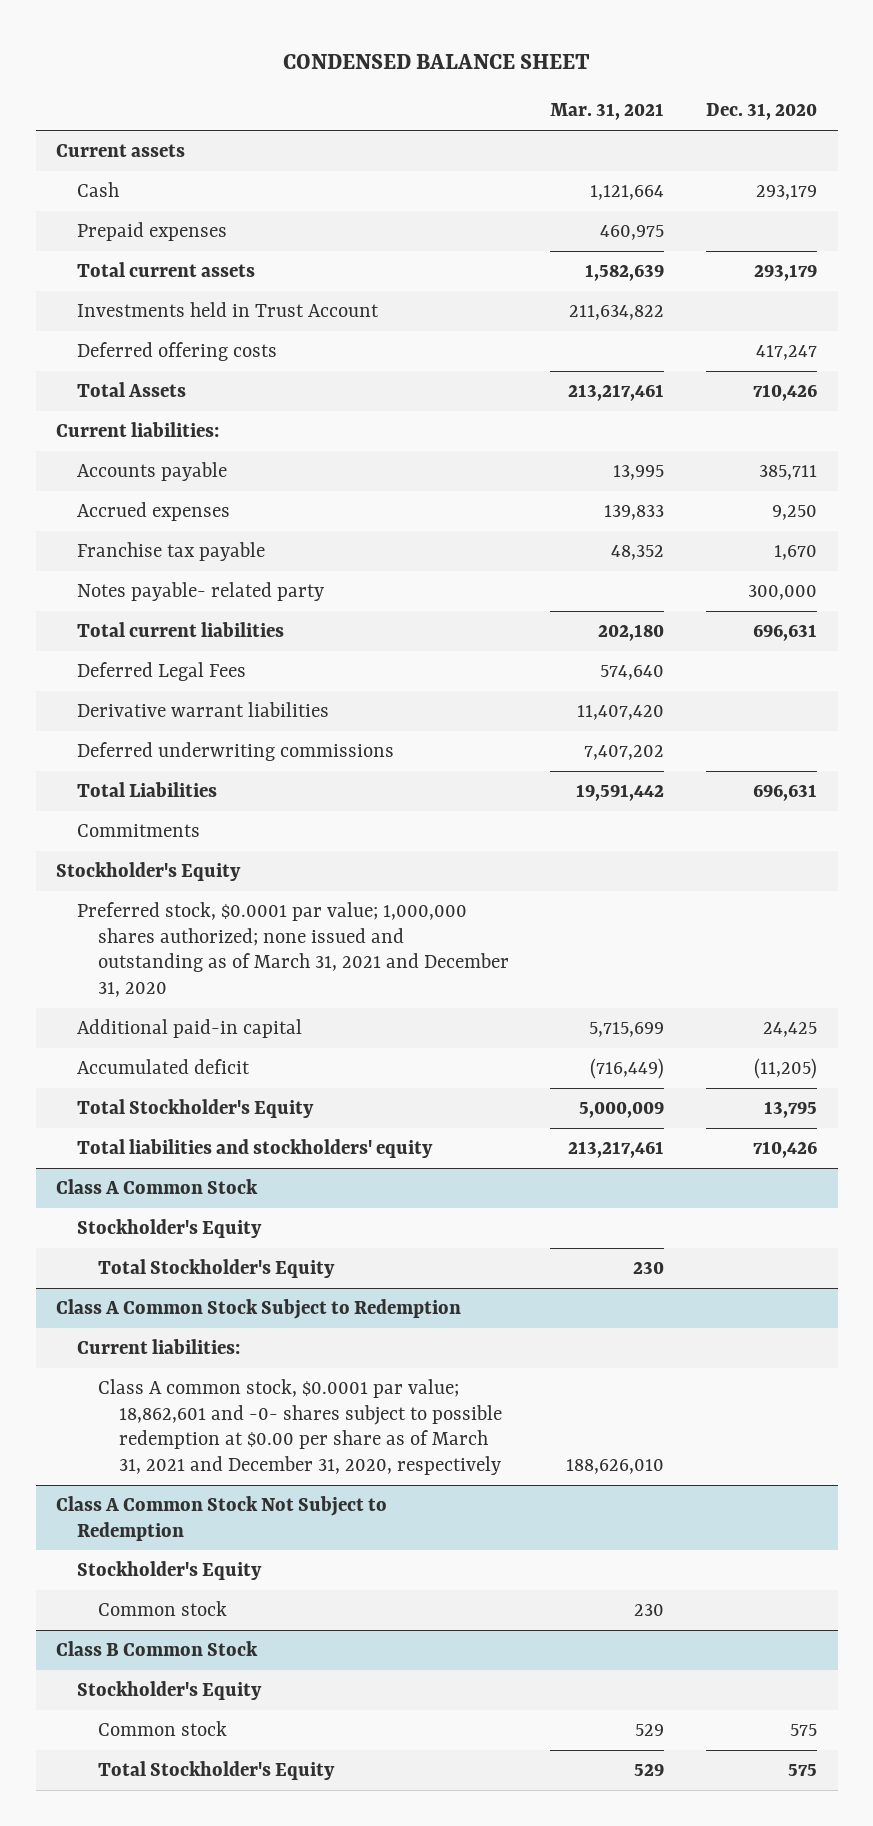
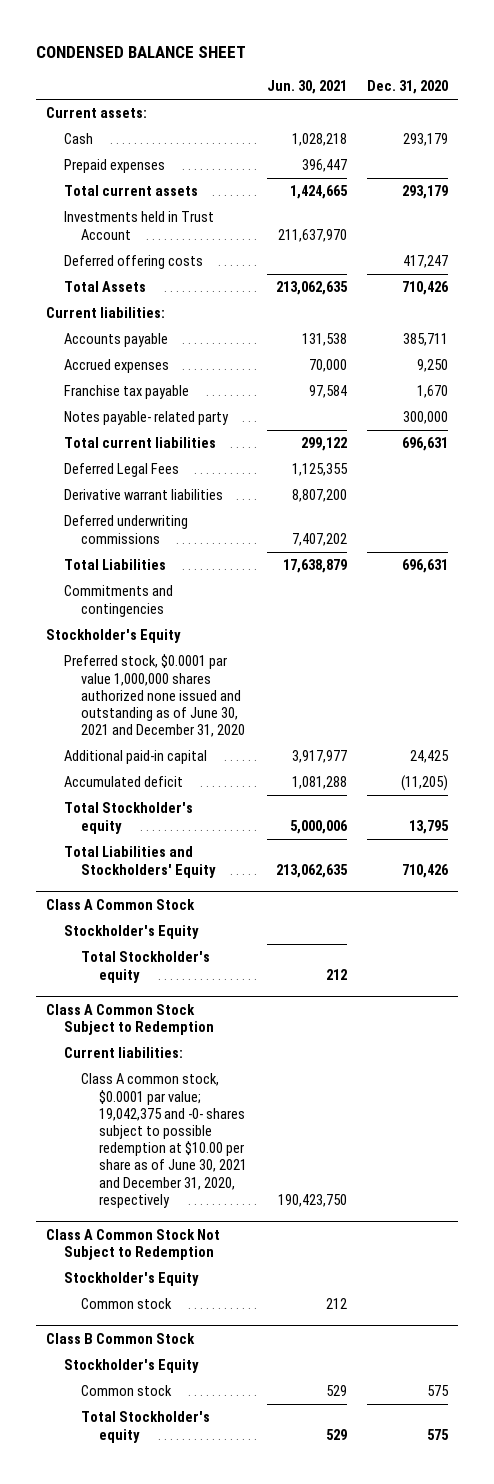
- | Mar. 31, 2021 | Dec. 31, 2020
+ | Jun. 30, 2021 | Dec. 31, 2020
- Current assets
+ Current assets:
- Commitments
+ Commitments and contingencies
- Preferred stock, $0.0001 par value; 1,000,000 shares authorized; none issued and outstanding as of March 31, 2021 and December 31, 2020
+ Preferred stock, $0.0001 par value 1,000,000 shares authorized none issued and outstanding as of June 30, 2021 and December 31, 2020
- Total Stockholder's Equity | 5,000,009 | 13,795
- Total liabilities and stockholders' equity | 213,217,461 | 710,426
+ Total Stockholder's equity | 5,000,006 | 13,795
+ Total Liabilities and Stockholders' Equity | 213,062,635 | 710,426
@ Class A Common Stock
- Total Stockholder's Equity | 230 |
+ Total Stockholder's equity | 212 |
@ Class A Common Stock Subject to Redemption
- Class A common stock, $0.0001 par value; 18,862,601 and -0- shares subject to possible redemption at $0.00 per share as of March 31, 2021 and December 31, 2020, respectively | 188,626,010 |
+ Class A common stock, $0.0001 par value; 19,042,375 and -0- shares subject to possible redemption at $10.00 per share as of June 30, 2021 and December 31, 2020, respectively | 190,423,750 |
@ Class B Common Stock
- Total Stockholder's Equity | 529 | 575
+ Total Stockholder's equity | 529 | 575

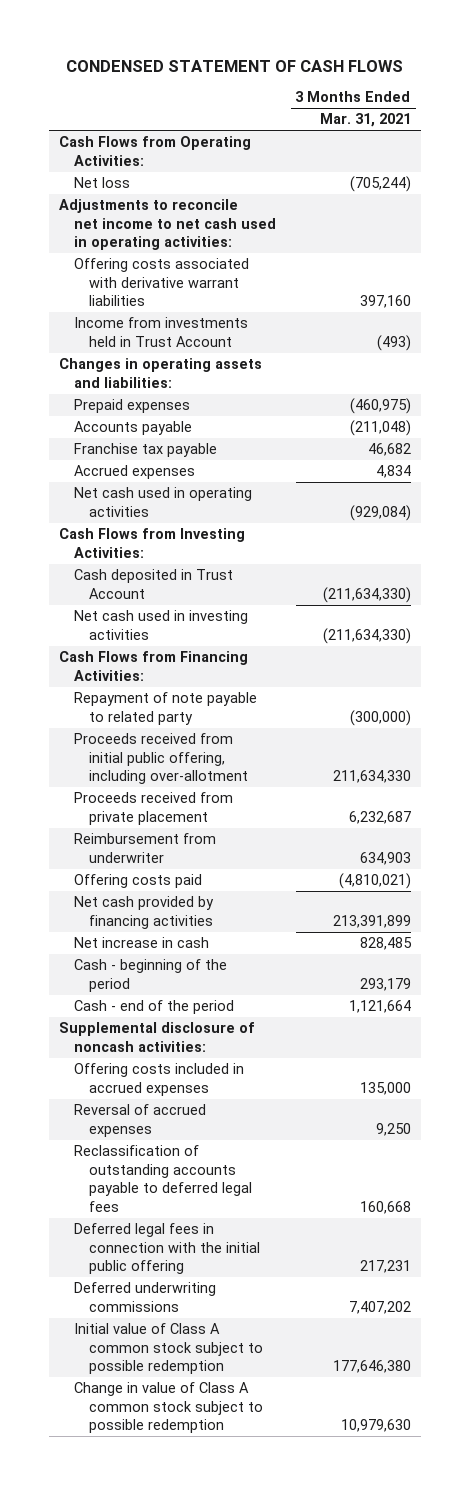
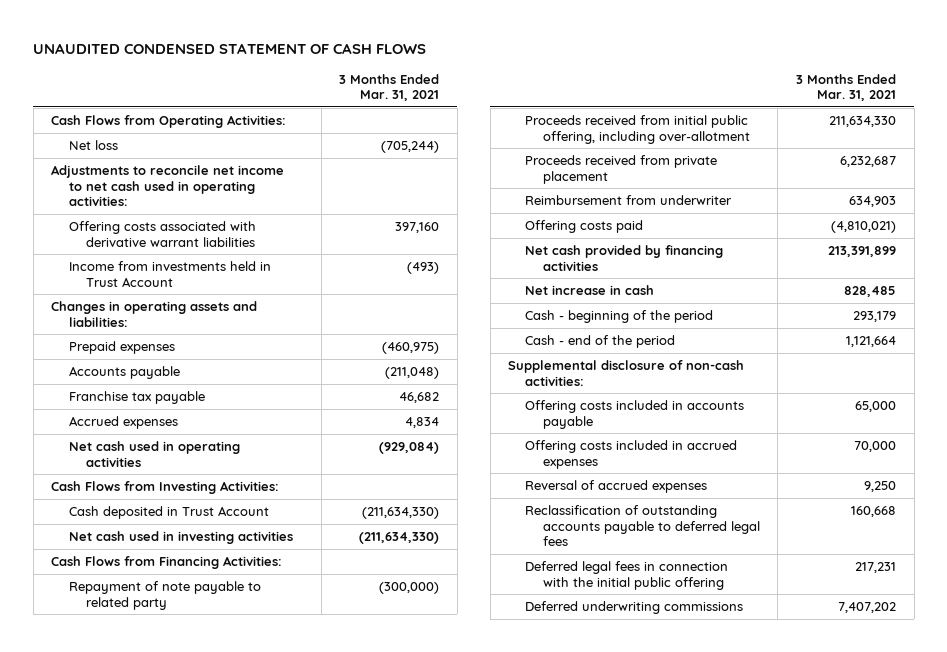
- CONDENSED STATEMENT OF CASH FLOWS
+ UNAUDITED CONDENSED STATEMENT OF CASH FLOWS
- Supplemental disclosure of noncash activities:
- Offering costs included in accrued expenses | 135,000
+ Supplemental disclosure of non-cash activities:
+ Offering costs included in accounts payable | 65,000
+ Offering costs included in accrued expenses | 70,000
- Initial value of Class A common stock subject to possible redemption | 177,646,380
- Change in value of Class A common stock subject to possible redemption | 10,979,630

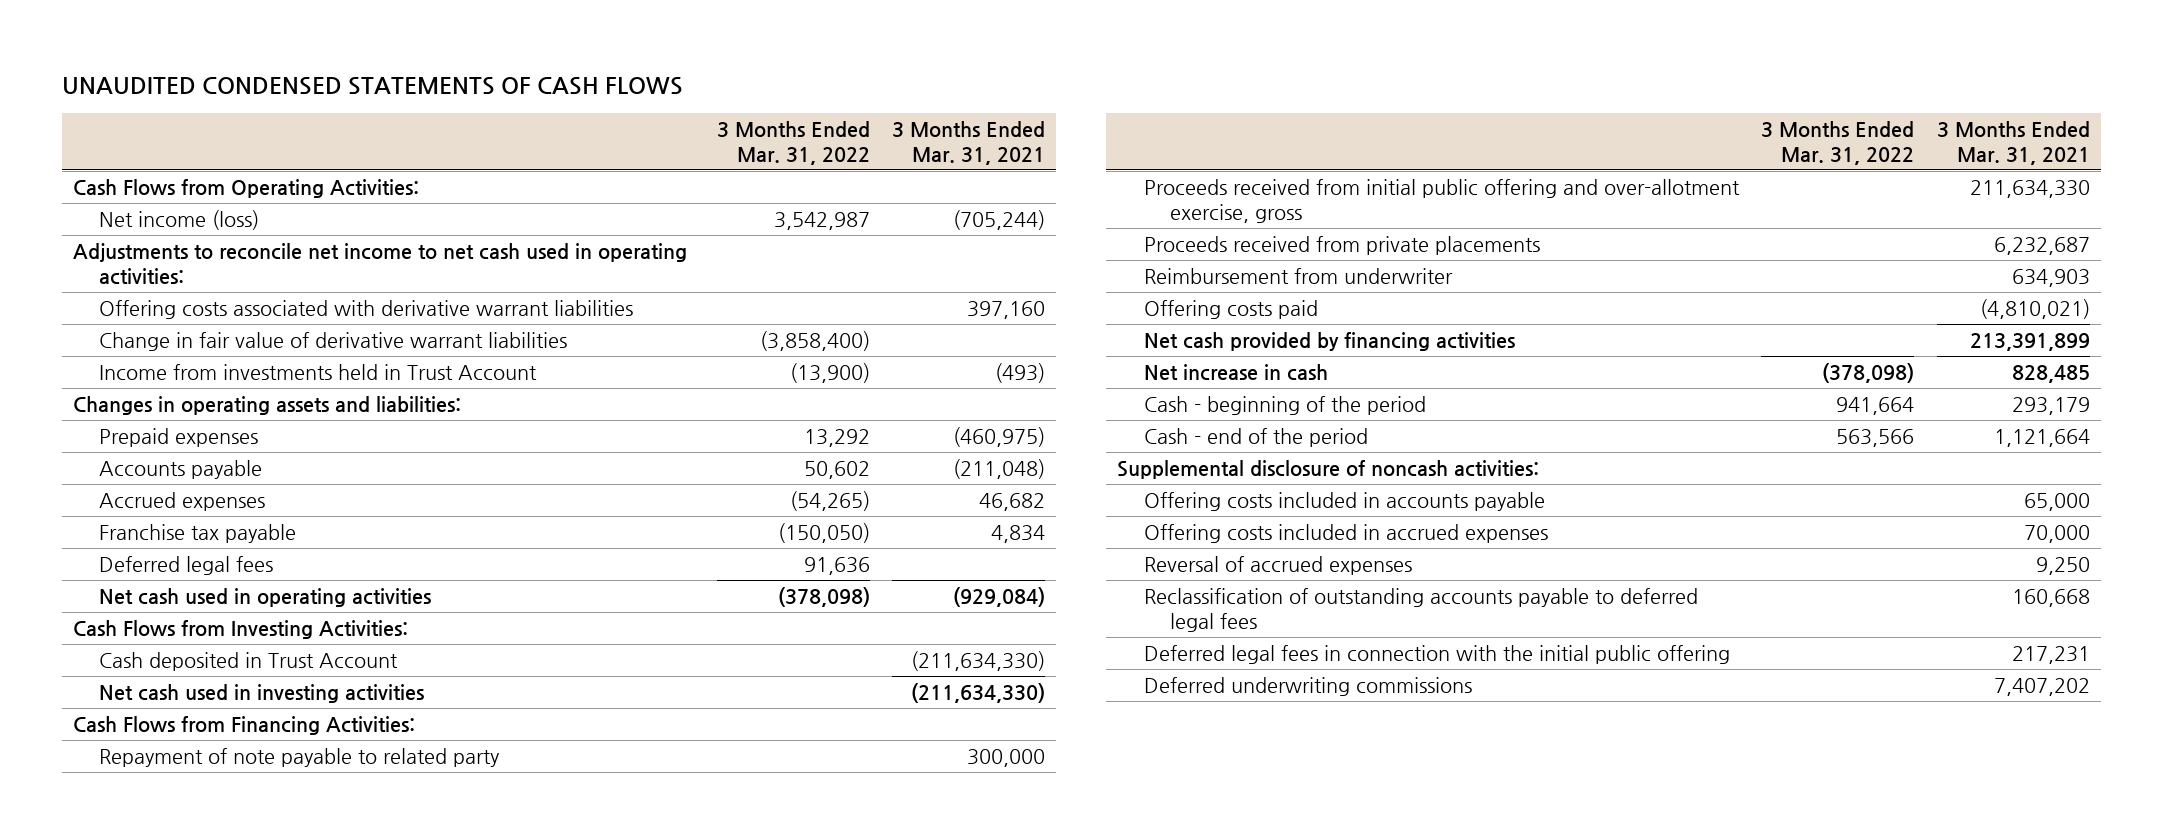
- UNAUDITED CONDENSED STATEMENT OF CASH FLOWS
+ UNAUDITED CONDENSED STATEMENTS OF CASH FLOWS
- | 3 Months Ended Mar. 31, 2021
+ | 3 Months Ended Mar. 31, 2022 | 3 Months Ended Mar. 31, 2021
- Net loss | (705,244)
+ Net income (loss) | 3,542,987 | (705,244)
+ Change in fair value of derivative warrant liabilities | (3,858,400) |
- Franchise tax payable | 46,682
- Accrued expenses | 4,834
+ Accrued expenses | (54,265) | 46,682
+ Franchise tax payable | (150,050) | 4,834
+ Deferred legal fees | 91,636 |
- Repayment of note payable to related party | (300,000)
- Proceeds received from initial public offering, including over-allotment | 211,634,330
- Proceeds received from private placement | 6,232,687
+ Repayment of note payable to related party | | 300,000
+ Proceeds received from initial public offering and over-allotment exercise, gross | | 211,634,330
+ Proceeds received from private placements | | 6,232,687
- Supplemental disclosure of non-cash activities:
+ Supplemental disclosure of noncash activities:

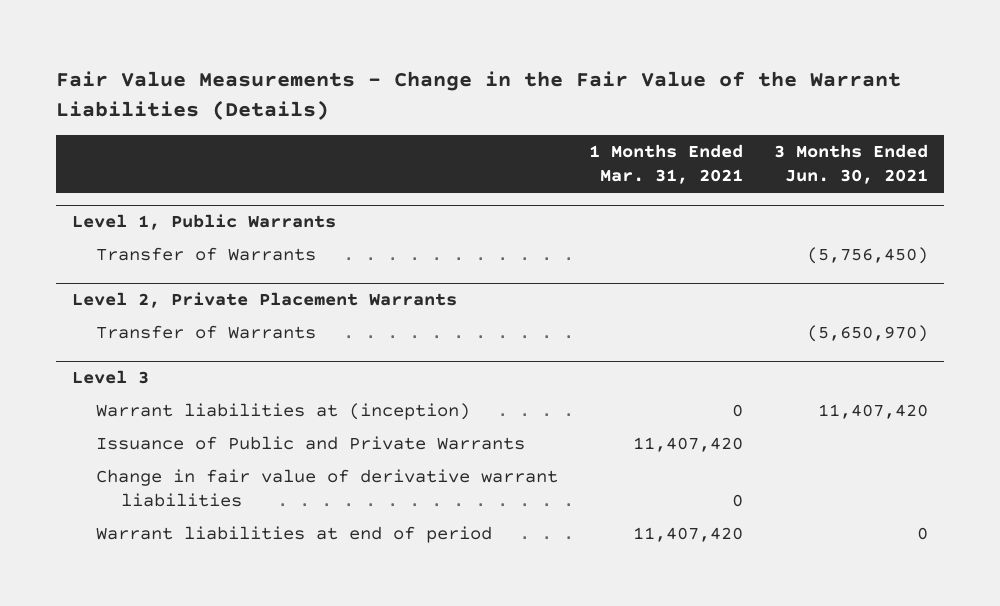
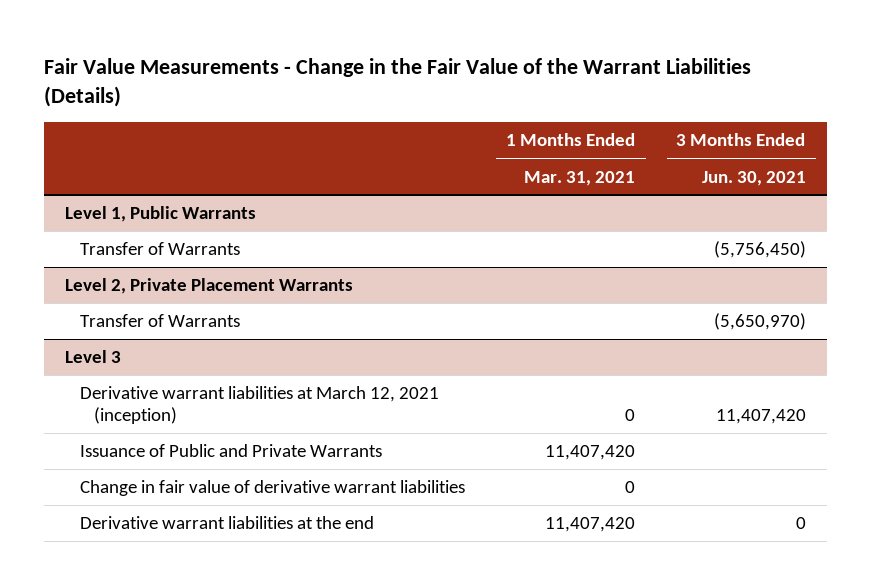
@ Level 3
- Warrant liabilities at (inception) | 0 | 11,407,420
+ Derivative warrant liabilities at March 12, 2021 (inception) | 0 | 11,407,420
- Warrant liabilities at end of period | 11,407,420 | 0
+ Derivative warrant liabilities at the end | 11,407,420 | 0

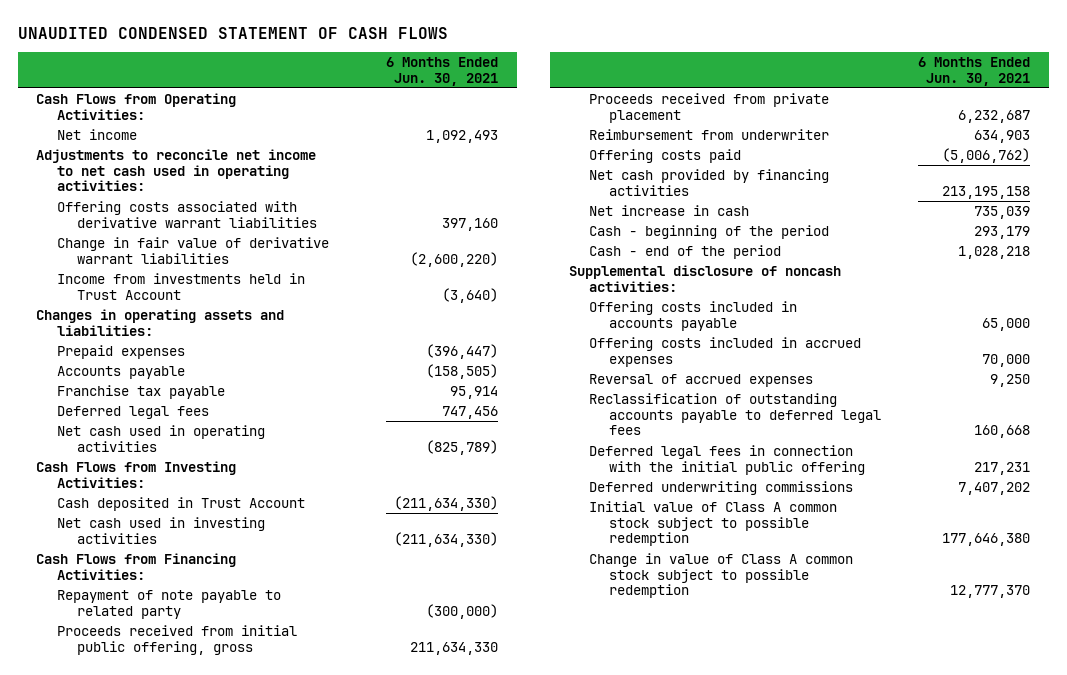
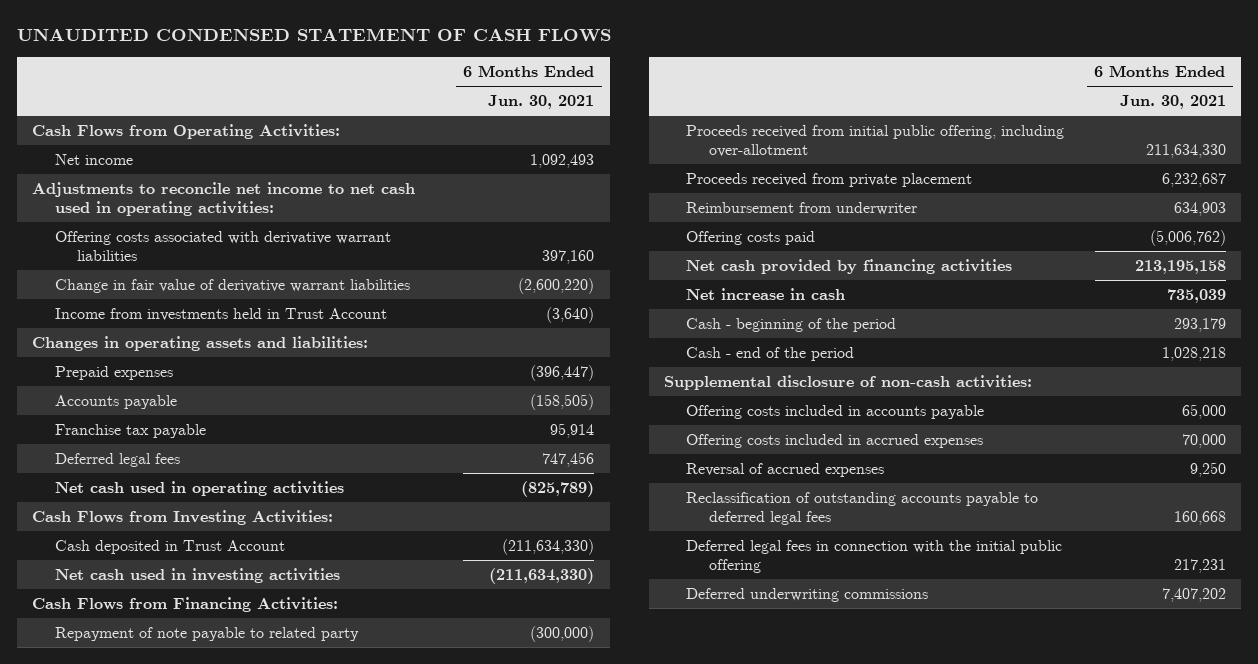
- Proceeds received from initial public offering, gross | 211,634,330
+ Proceeds received from initial public offering, including over-allotment | 211,634,330
- Supplemental disclosure of noncash activities:
+ Supplemental disclosure of non-cash activities:
- Initial value of Class A common stock subject to possible redemption | 177,646,380
- Change in value of Class A common stock subject to possible redemption | 12,777,370

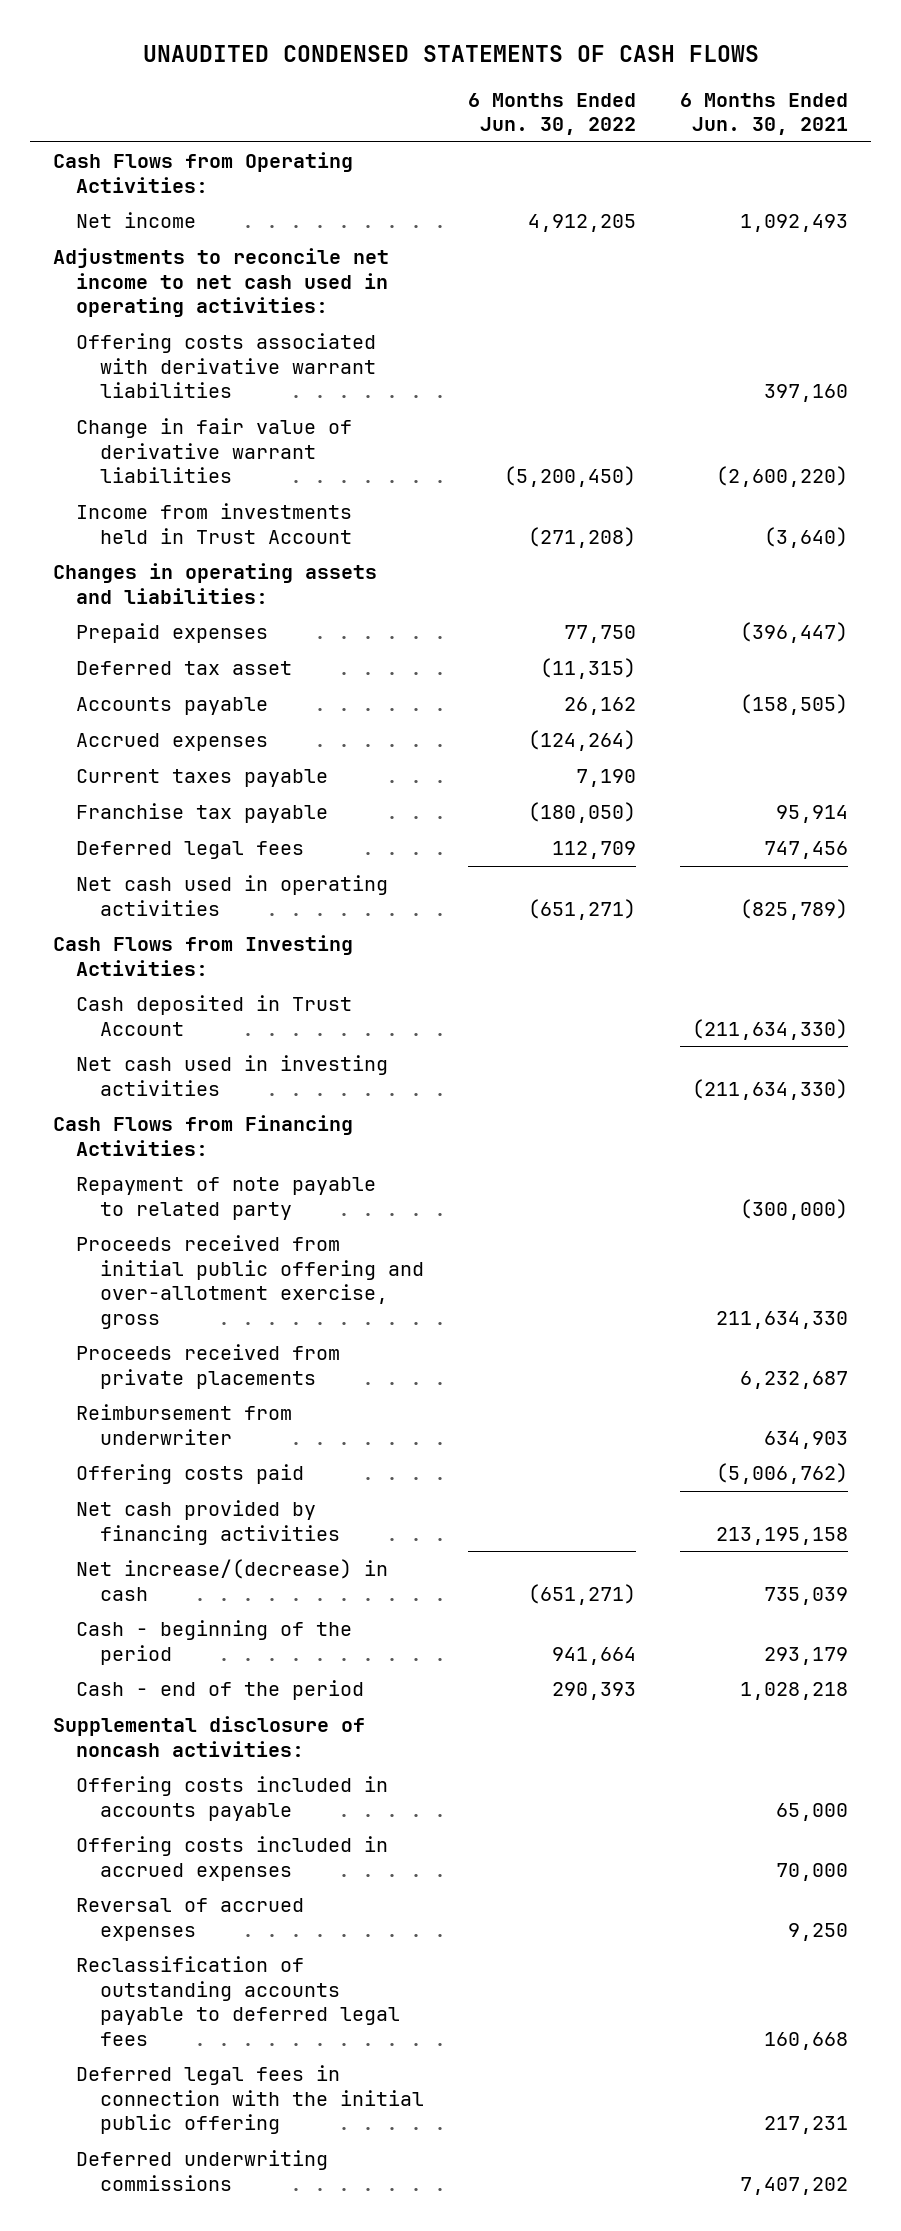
- UNAUDITED CONDENSED STATEMENT OF CASH FLOWS
+ UNAUDITED CONDENSED STATEMENTS OF CASH FLOWS
- | 6 Months Ended Jun. 30, 2021
+ | 6 Months Ended Jun. 30, 2022 | 6 Months Ended Jun. 30, 2021
+ Deferred tax asset | (11,315) |
+ Accrued expenses | (124,264) |
+ Current taxes payable | 7,190 |
- Proceeds received from initial public offering, including over-allotment | 211,634,330
- Proceeds received from private placement | 6,232,687
+ Proceeds received from initial public offering and over-allotment exercise, gross | | 211,634,330
+ Proceeds received from private placements | | 6,232,687
- Net increase in cash | 735,039
+ Net increase/(decrease) in cash | (651,271) | 735,039
- Supplemental disclosure of non-cash activities:
+ Supplemental disclosure of noncash activities:

